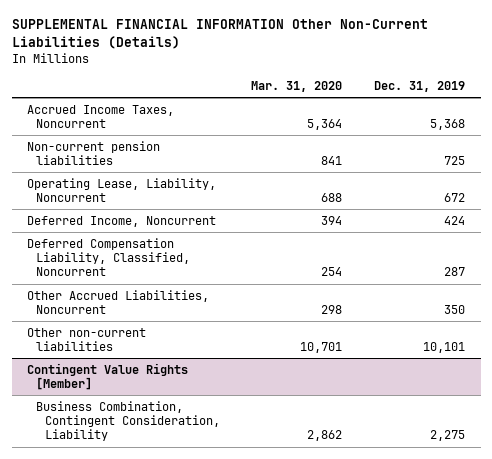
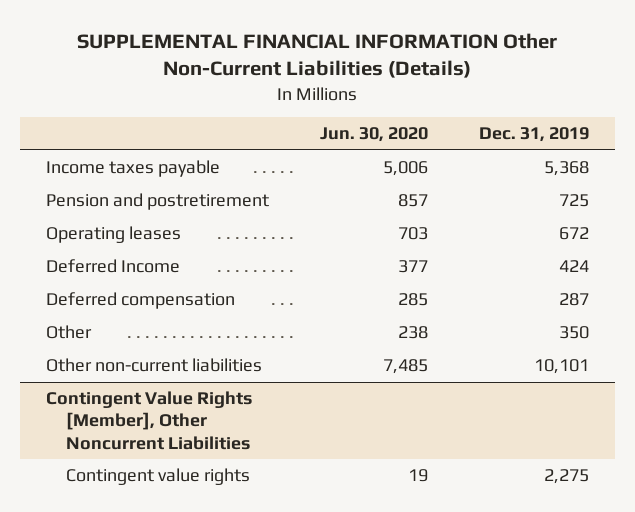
- | Mar. 31, 2020 | Dec. 31, 2019
+ | Jun. 30, 2020 | Dec. 31, 2019
- Accrued Income Taxes, Noncurrent | 5,364 | 5,368
- Non-current pension liabilities | 841 | 725
- Operating Lease, Liability, Noncurrent | 688 | 672
- Deferred Income, Noncurrent | 394 | 424
- Deferred Compensation Liability, Classified, Noncurrent | 254 | 287
- Other Accrued Liabilities, Noncurrent | 298 | 350
+ Income taxes payable | 5,006 | 5,368
+ Pension and postretirement | 857 | 725
+ Operating leases | 703 | 672
+ Deferred Income | 377 | 424
+ Deferred compensation | 285 | 287
+ Other | 238 | 350
- Contingent Value Rights [Member]
- Business Combination, Contingent Consideration, Liability | 2,862 | 2,275
+ Contingent Value Rights [Member], Other Noncurrent Liabilities
+ Contingent value rights | 19 | 2,275

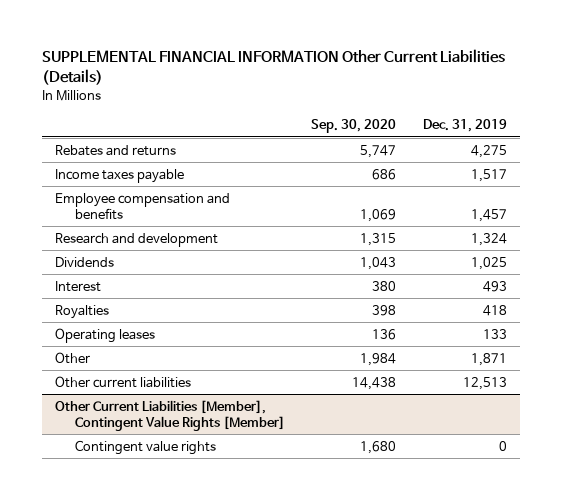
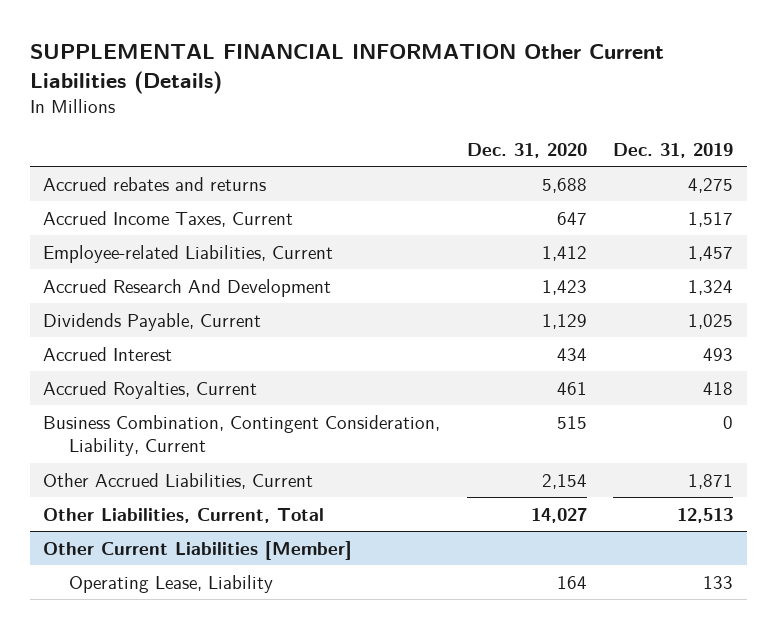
- | Sep. 30, 2020 | Dec. 31, 2019
+ | Dec. 31, 2020 | Dec. 31, 2019
- Rebates and returns | 5,747 | 4,275
- Income taxes payable | 686 | 1,517
- Employee compensation and benefits | 1,069 | 1,457
- Research and development | 1,315 | 1,324
- Dividends | 1,043 | 1,025
- Interest | 380 | 493
- Royalties | 398 | 418
- Operating leases | 136 | 133
- Other | 1,984 | 1,871
- Other current liabilities | 14,438 | 12,513
- Other Current Liabilities [Member], Contingent Value Rights [Member]
- Contingent value rights | 1,680 | 0
+ Accrued rebates and returns | 5,688 | 4,275
+ Accrued Income Taxes, Current | 647 | 1,517
+ Employee-related Liabilities, Current | 1,412 | 1,457
+ Accrued Research And Development | 1,423 | 1,324
+ Dividends Payable, Current | 1,129 | 1,025
+ Accrued Interest | 434 | 493
+ Accrued Royalties, Current | 461 | 418
+ Business Combination, Contingent Consideration, Liability, Current | 515 | 0
+ Other Accrued Liabilities, Current | 2,154 | 1,871
+ Other Liabilities, Current, Total | 14,027 | 12,513
+ Other Current Liabilities [Member]
+ Operating Lease, Liability | 164 | 133

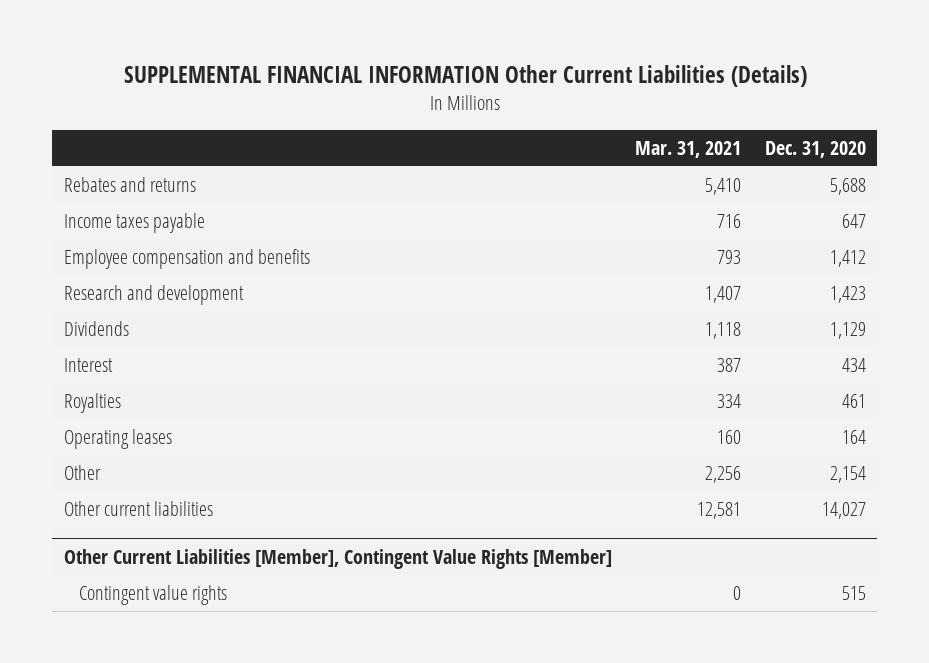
- | Dec. 31, 2020 | Dec. 31, 2019
+ | Mar. 31, 2021 | Dec. 31, 2020
- Accrued rebates and returns | 5,688 | 4,275
- Accrued Income Taxes, Current | 647 | 1,517
- Employee-related Liabilities, Current | 1,412 | 1,457
- Accrued Research And Development | 1,423 | 1,324
- Dividends Payable, Current | 1,129 | 1,025
- Accrued Interest | 434 | 493
- Accrued Royalties, Current | 461 | 418
- Business Combination, Contingent Consideration, Liability, Current | 515 | 0
- Other Accrued Liabilities, Current | 2,154 | 1,871
- Other Liabilities, Current, Total | 14,027 | 12,513
- Other Current Liabilities [Member]
- Operating Lease, Liability | 164 | 133
+ Rebates and returns | 5,410 | 5,688
+ Income taxes payable | 716 | 647
+ Employee compensation and benefits | 793 | 1,412
+ Research and development | 1,407 | 1,423
+ Dividends | 1,118 | 1,129
+ Interest | 387 | 434
+ Royalties | 334 | 461
+ Operating leases | 160 | 164
+ Other | 2,256 | 2,154
+ Other current liabilities | 12,581 | 14,027
+ Other Current Liabilities [Member], Contingent Value Rights [Member]
+ Contingent value rights | 0 | 515

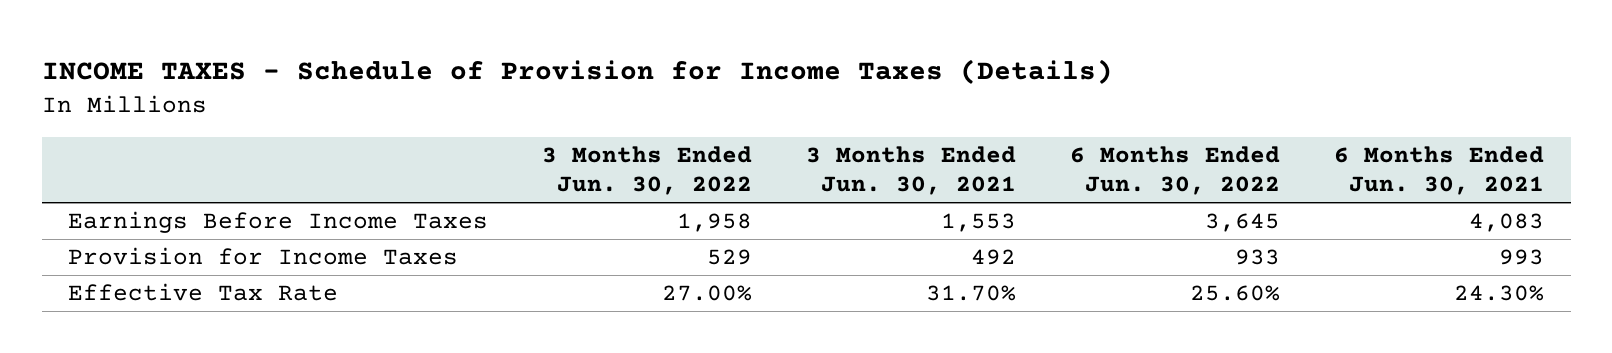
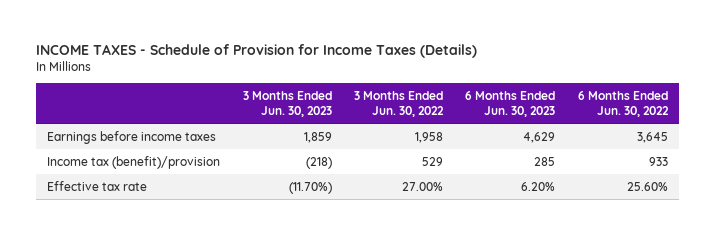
- | 3 Months Ended Jun. 30, 2022 | 3 Months Ended Jun. 30, 2021 | 6 Months Ended Jun. 30, 2022 | 6 Months Ended Jun. 30, 2021
+ | 3 Months Ended Jun. 30, 2023 | 3 Months Ended Jun. 30, 2022 | 6 Months Ended Jun. 30, 2023 | 6 Months Ended Jun. 30, 2022
- Earnings Before Income Taxes | 1,958 | 1,553 | 3,645 | 4,083
- Provision for Income Taxes | 529 | 492 | 933 | 993
- Effective Tax Rate | 27.00% | 31.70% | 25.60% | 24.30%
+ Earnings before income taxes | 1,859 | 1,958 | 4,629 | 3,645
+ Income tax (benefit)/provision | (218) | 529 | 285 | 933
+ Effective tax rate | (11.70%) | 27.00% | 6.20% | 25.60%

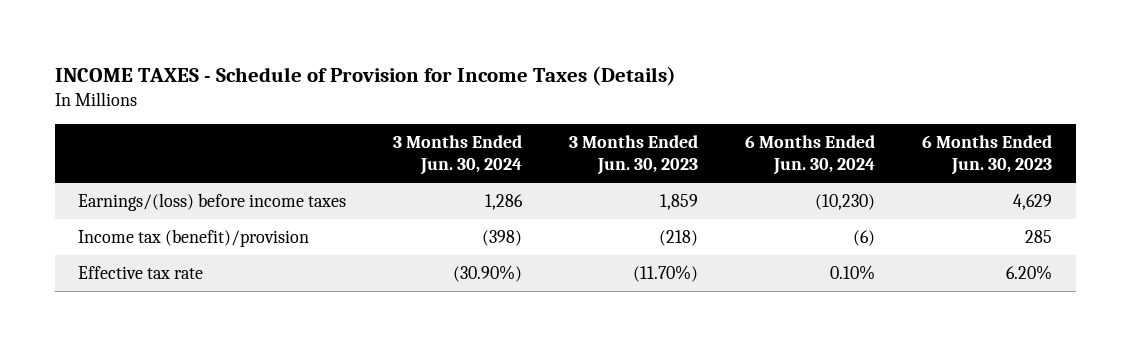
- | 3 Months Ended Jun. 30, 2023 | 3 Months Ended Jun. 30, 2022 | 6 Months Ended Jun. 30, 2023 | 6 Months Ended Jun. 30, 2022
+ | 3 Months Ended Jun. 30, 2024 | 3 Months Ended Jun. 30, 2023 | 6 Months Ended Jun. 30, 2024 | 6 Months Ended Jun. 30, 2023
- Earnings before income taxes | 1,859 | 1,958 | 4,629 | 3,645
+ Earnings/(loss) before income taxes | 1,286 | 1,859 | (10,230) | 4,629

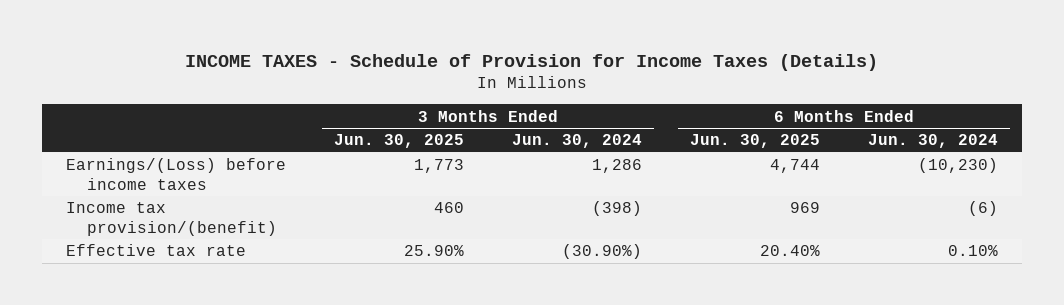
- | 3 Months Ended Jun. 30, 2024 | 3 Months Ended Jun. 30, 2023 | 6 Months Ended Jun. 30, 2024 | 6 Months Ended Jun. 30, 2023
+ | 3 Months Ended Jun. 30, 2025 | 3 Months Ended Jun. 30, 2024 | 6 Months Ended Jun. 30, 2025 | 6 Months Ended Jun. 30, 2024
- Earnings/(loss) before income taxes | 1,286 | 1,859 | (10,230) | 4,629
- Income tax (benefit)/provision | (398) | (218) | (6) | 285
+ Earnings/(Loss) before income taxes | 1,773 | 1,286 | 4,744 | (10,230)
+ Income tax provision/(benefit) | 460 | (398) | 969 | (6)

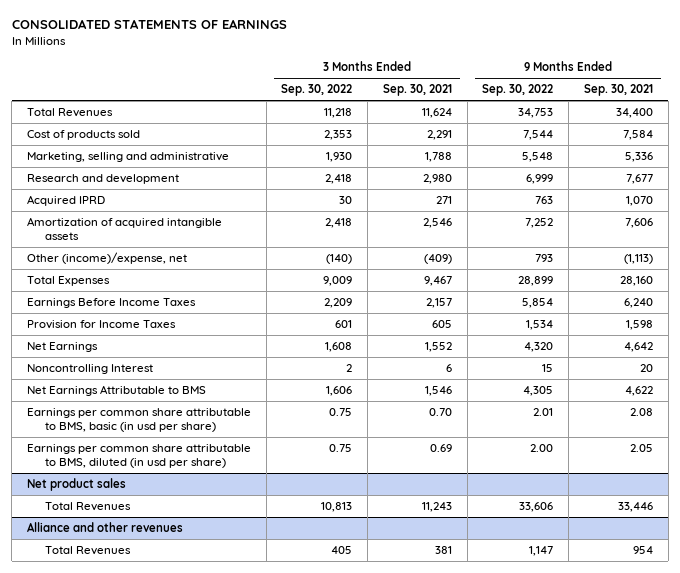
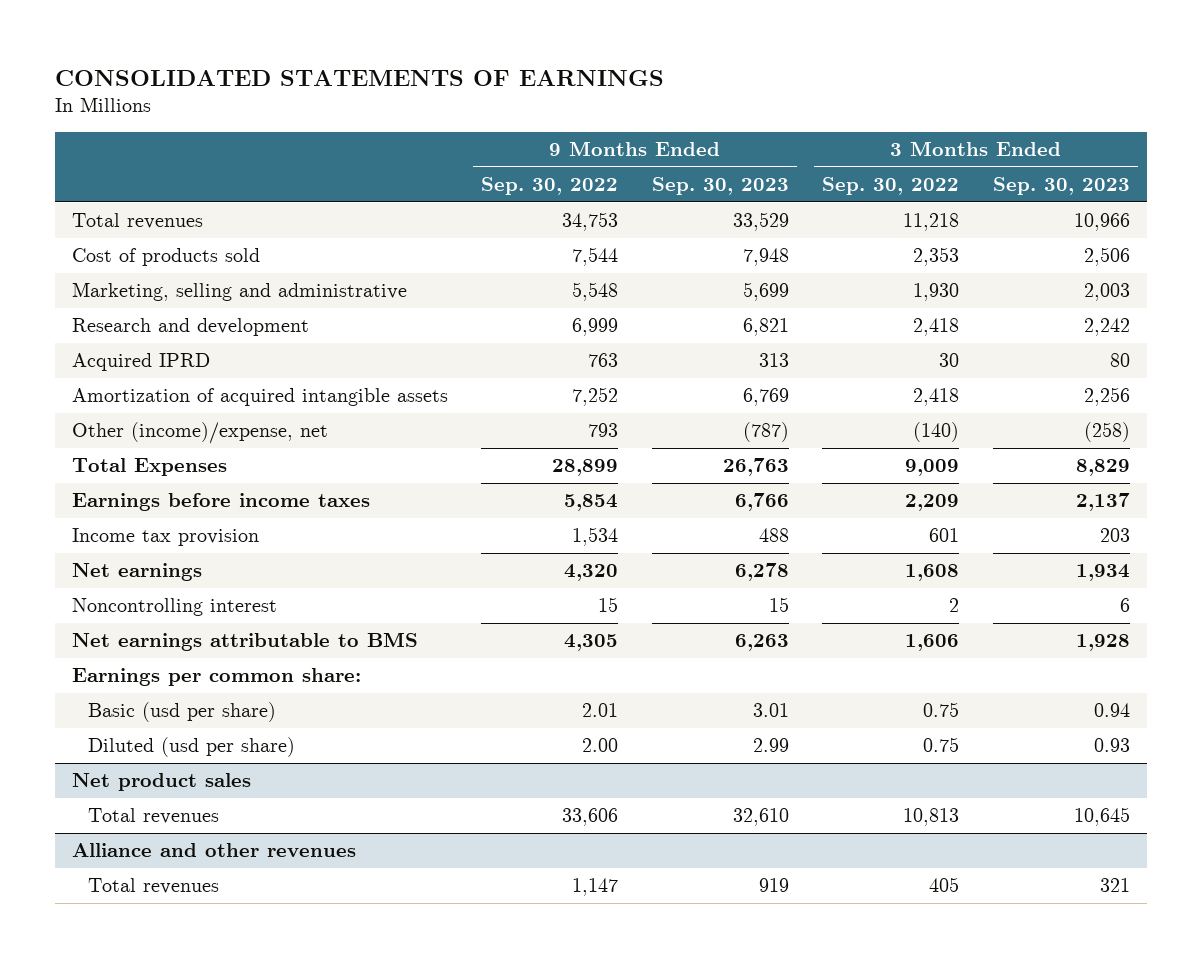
- | 3 Months Ended Sep. 30, 2022 | 3 Months Ended Sep. 30, 2021 | 9 Months Ended Sep. 30, 2022 | 9 Months Ended Sep. 30, 2021
+ | 9 Months Ended Sep. 30, 2022 | 9 Months Ended Sep. 30, 2023 | 3 Months Ended Sep. 30, 2022 | 3 Months Ended Sep. 30, 2023
- Total Revenues | 11,218 | 11,624 | 34,753 | 34,400
+ Total revenues | 34,753 | 33,529 | 11,218 | 10,966
- Earnings Before Income Taxes | 2,209 | 2,157 | 5,854 | 6,240
- Provision for Income Taxes | 601 | 605 | 1,534 | 1,598
- Net Earnings | 1,608 | 1,552 | 4,320 | 4,642
- Noncontrolling Interest | 2 | 6 | 15 | 20
- Net Earnings Attributable to BMS | 1,606 | 1,546 | 4,305 | 4,622
- Earnings per common share attributable to BMS, basic (in usd per share) | 0.75 | 0.70 | 2.01 | 2.08
- Earnings per common share attributable to BMS, diluted (in usd per share) | 0.75 | 0.69 | 2.00 | 2.05
+ Earnings before income taxes | 5,854 | 6,766 | 2,209 | 2,137
+ Income tax provision | 1,534 | 488 | 601 | 203
+ Net earnings | 4,320 | 6,278 | 1,608 | 1,934
+ Noncontrolling interest | 15 | 15 | 2 | 6
+ Net earnings attributable to BMS | 4,305 | 6,263 | 1,606 | 1,928
+ Earnings per common share:
+ Basic (usd per share) | 2.01 | 3.01 | 0.75 | 0.94
+ Diluted (usd per share) | 2.00 | 2.99 | 0.75 | 0.93
@ Net product sales
- Total Revenues | 10,813 | 11,243 | 33,606 | 33,446
+ Total revenues | 33,606 | 32,610 | 10,813 | 10,645
@ Alliance and other revenues
- Total Revenues | 405 | 381 | 1,147 | 954
+ Total revenues | 1,147 | 919 | 405 | 321

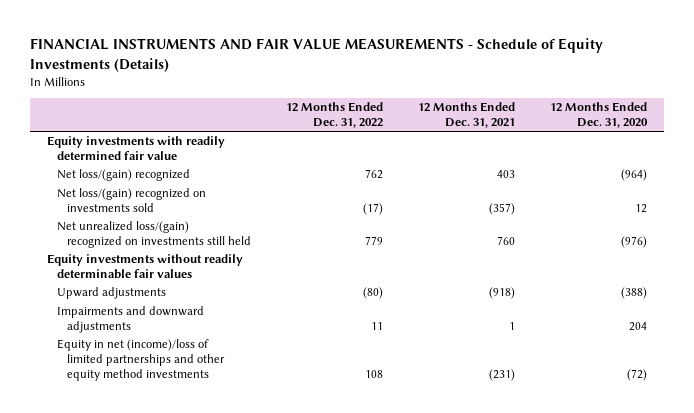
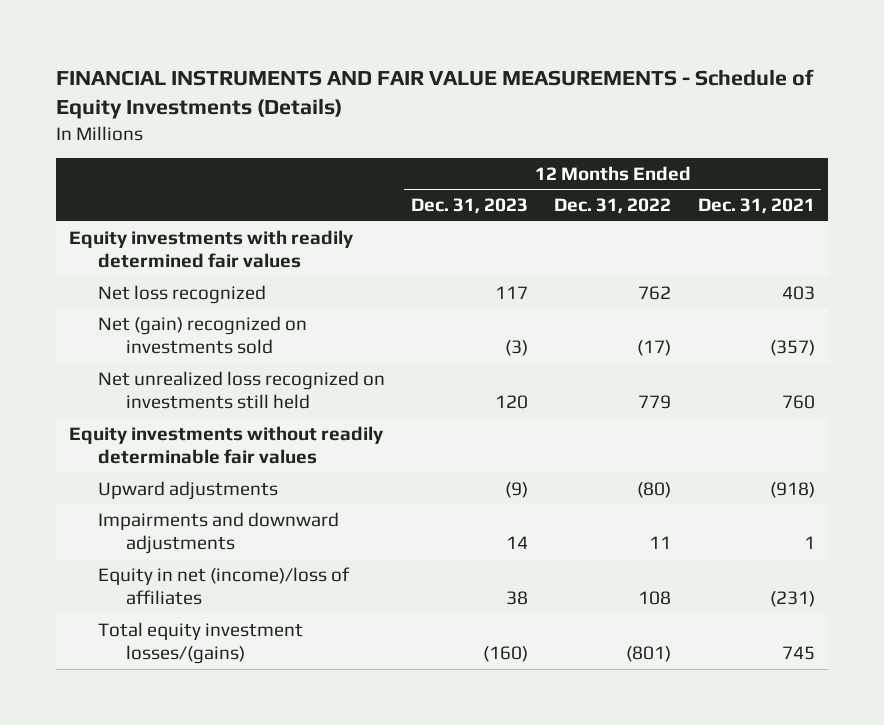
- | 12 Months Ended Dec. 31, 2022 | 12 Months Ended Dec. 31, 2021 | 12 Months Ended Dec. 31, 2020
+ | 12 Months Ended Dec. 31, 2023 | 12 Months Ended Dec. 31, 2022 | 12 Months Ended Dec. 31, 2021
- Equity investments with readily determined fair value
- Net loss/(gain) recognized | 762 | 403 | (964)
- Net loss/(gain) recognized on investments sold | (17) | (357) | 12
- Net unrealized loss/(gain) recognized on investments still held | 779 | 760 | (976)
+ Equity investments with readily determined fair values
+ Net loss recognized | 117 | 762 | 403
+ Net (gain) recognized on investments sold | (3) | (17) | (357)
+ Net unrealized loss recognized on investments still held | 120 | 779 | 760
- Equity in net (income)/loss of limited partnerships and other equity method investments | 108 | (231) | (72)
+ Equity in net (income)/loss of affiliates | 38 | 108 | (231)
+ Total equity investment losses/(gains) | (160) | (801) | 745

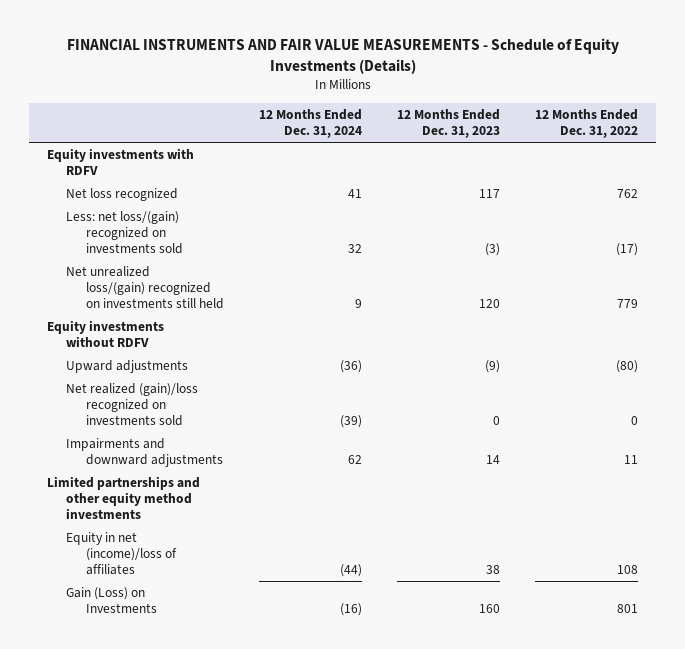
- | 12 Months Ended Dec. 31, 2023 | 12 Months Ended Dec. 31, 2022 | 12 Months Ended Dec. 31, 2021
+ | 12 Months Ended Dec. 31, 2024 | 12 Months Ended Dec. 31, 2023 | 12 Months Ended Dec. 31, 2022
- Equity investments with readily determined fair values
+ Equity investments with RDFV
- Net (gain) recognized on investments sold | (3) | (17) | (357)
- Net unrealized loss recognized on investments still held | 120 | 779 | 760
- Equity investments without readily determinable fair values
+ Less: net loss/(gain) recognized on investments sold | 32 | (3) | (17)
+ Net unrealized loss/(gain) recognized on investments still held | 9 | 120 | 779
+ Equity investments without RDFV
+ Net realized (gain)/loss recognized on investments sold | (39) | 0 | 0
+ Limited partnerships and other equity method investments
- Total equity investment losses/(gains) | (160) | (801) | 745
+ Gain (Loss) on Investments | (16) | 160 | 801

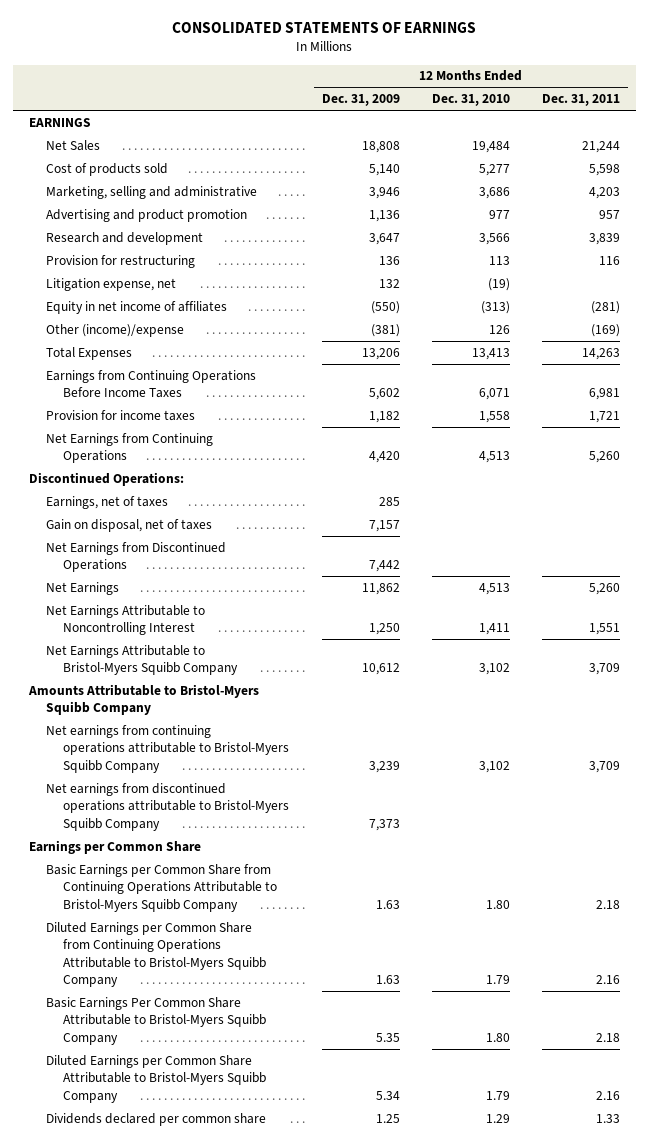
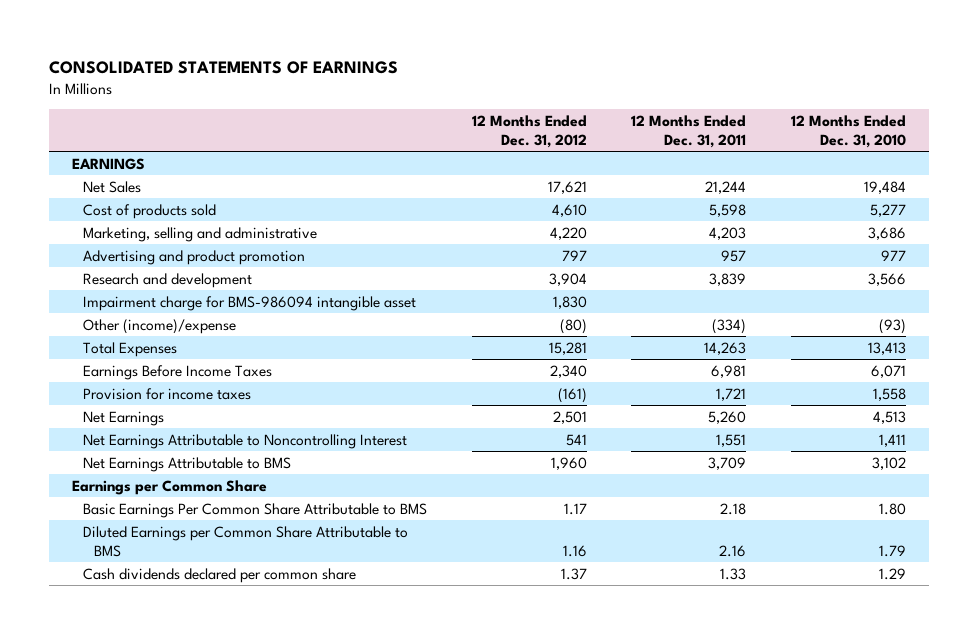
- | 12 Months Ended Dec. 31, 2009 | 12 Months Ended Dec. 31, 2010 | 12 Months Ended Dec. 31, 2011
+ | 12 Months Ended Dec. 31, 2012 | 12 Months Ended Dec. 31, 2011 | 12 Months Ended Dec. 31, 2010
- Provision for restructuring | 136 | 113 | 116
- Litigation expense, net | 132 | (19) |
- Equity in net income of affiliates | (550) | (313) | (281)
- Other (income)/expense | (381) | 126 | (169)
+ Impairment charge for BMS-986094 intangible asset | 1,830 | |
+ Other (income)/expense | (80) | (334) | (93)
- Earnings from Continuing Operations Before Income Taxes | 5,602 | 6,071 | 6,981
+ Earnings Before Income Taxes | 2,340 | 6,981 | 6,071
- Net Earnings from Continuing Operations | 4,420 | 4,513 | 5,260
- Discontinued Operations:
- Earnings, net of taxes | 285 | |
- Gain on disposal, net of taxes | 7,157 | |
- Net Earnings from Discontinued Operations | 7,442 | |
- Net Earnings Attributable to Bristol-Myers Squibb Company | 10,612 | 3,102 | 3,709
- Amounts Attributable to Bristol-Myers Squibb Company
- Net earnings from continuing operations attributable to Bristol-Myers Squibb Company | 3,239 | 3,102 | 3,709
- Net earnings from discontinued operations attributable to Bristol-Myers Squibb Company | 7,373 | |
+ Net Earnings Attributable to BMS | 1,960 | 3,709 | 3,102
- Basic Earnings per Common Share from Continuing Operations Attributable to Bristol-Myers Squibb Company | 1.63 | 1.80 | 2.18
- Diluted Earnings per Common Share from Continuing Operations Attributable to Bristol-Myers Squibb Company | 1.63 | 1.79 | 2.16
- Basic Earnings Per Common Share Attributable to Bristol-Myers Squibb Company | 5.35 | 1.80 | 2.18
- Diluted Earnings per Common Share Attributable to Bristol-Myers Squibb Company | 5.34 | 1.79 | 2.16
- Dividends declared per common share | 1.25 | 1.29 | 1.33
+ Basic Earnings Per Common Share Attributable to BMS | 1.17 | 2.18 | 1.80
+ Diluted Earnings per Common Share Attributable to BMS | 1.16 | 2.16 | 1.79
+ Cash dividends declared per common share | 1.37 | 1.33 | 1.29

